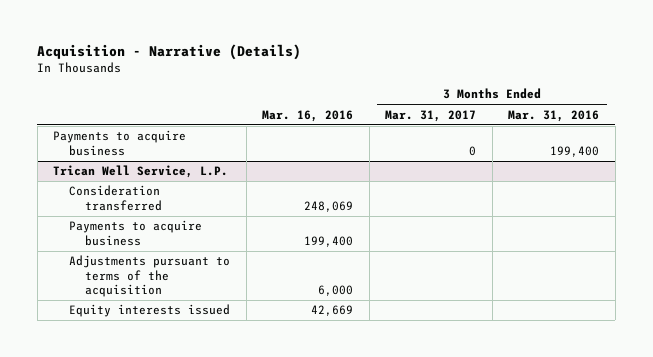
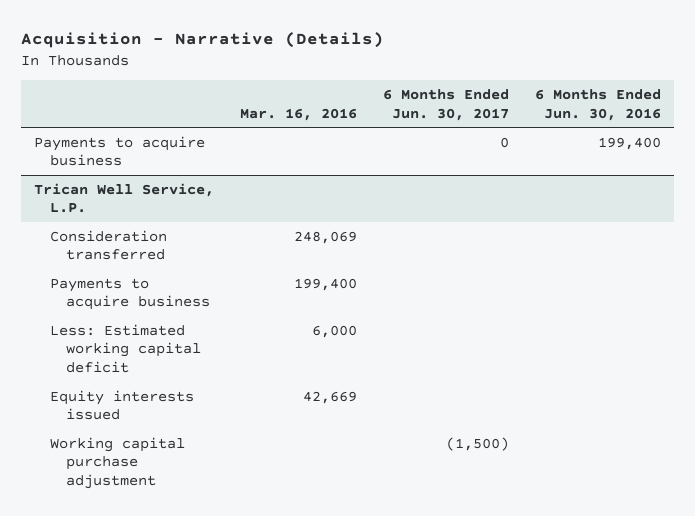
- | Mar. 16, 2016 | 3 Months Ended Mar. 31, 2017 | 3 Months Ended Mar. 31, 2016
+ | Mar. 16, 2016 | 6 Months Ended Jun. 30, 2017 | 6 Months Ended Jun. 30, 2016
@ Trican Well Service, L.P.
- Adjustments pursuant to terms of the acquisition | 6,000 | |
+ Less: Estimated working capital deficit | 6,000 | |
+ Working capital purchase adjustment | | (1,500) |

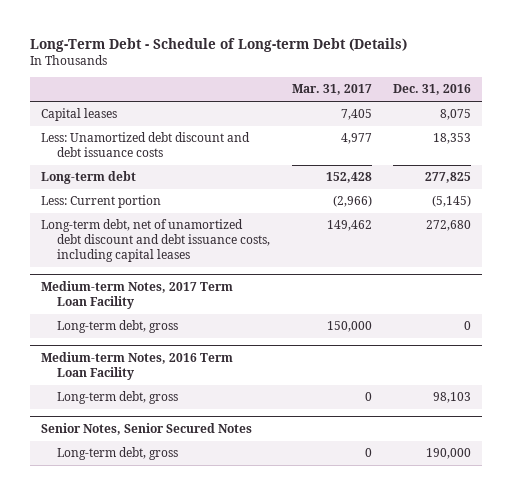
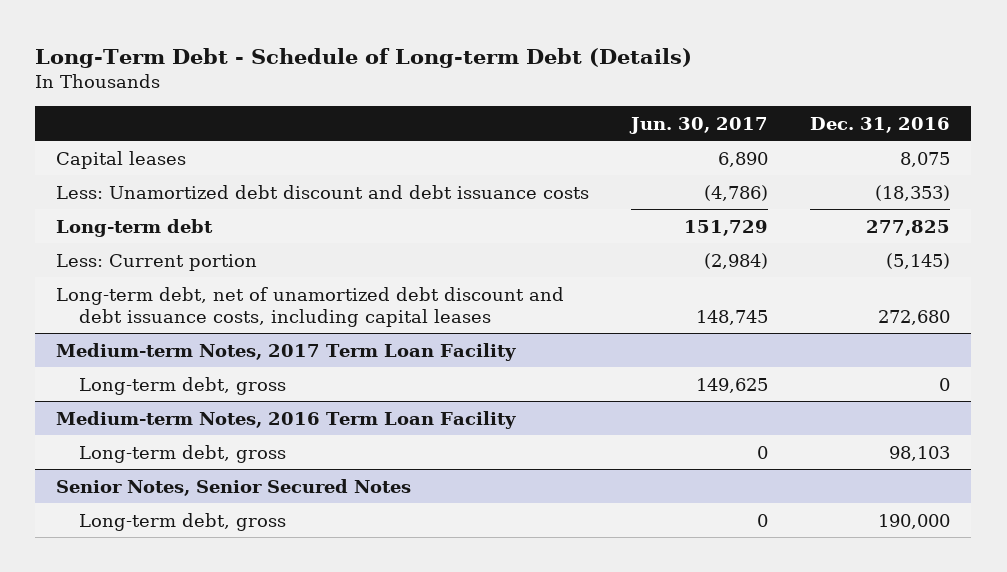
- | Mar. 31, 2017 | Dec. 31, 2016
+ | Jun. 30, 2017 | Dec. 31, 2016
- Less: Unamortized debt discount and debt issuance costs | 4,977 | 18,353
+ Less: Unamortized debt discount and debt issuance costs | (4,786) | (18,353)

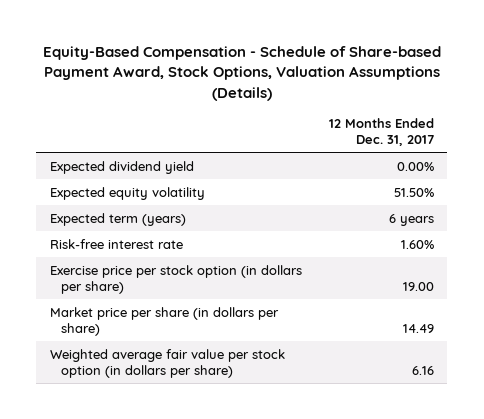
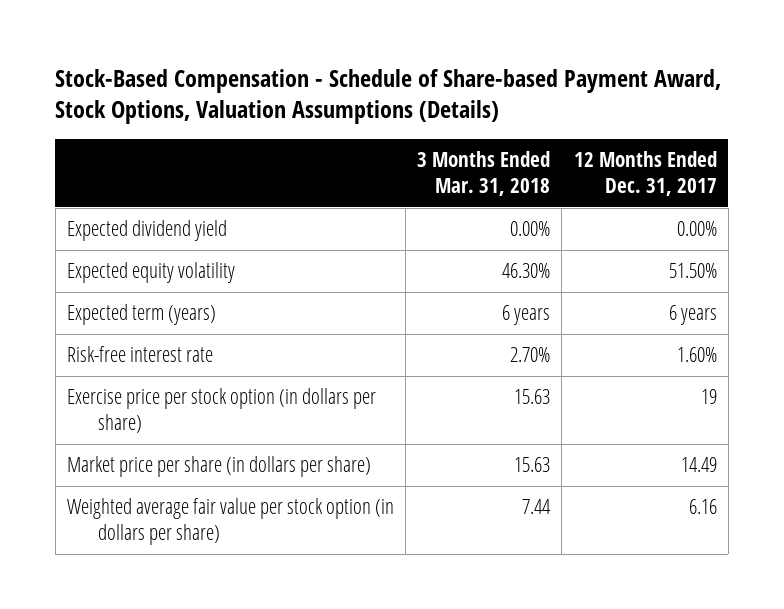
- Equity-Based Compensation - Schedule of Share-based Payment Award, Stock Options, Valuation Assumptions (Details)
+ Stock-Based Compensation - Schedule of Share-based Payment Award, Stock Options, Valuation Assumptions (Details)
- | 12 Months Ended Dec. 31, 2017
+ | 3 Months Ended Mar. 31, 2018 | 12 Months Ended Dec. 31, 2017
- Exercise price per stock option (in dollars per share) | 19.00
+ Exercise price per stock option (in dollars per share) | 15.63 | 19

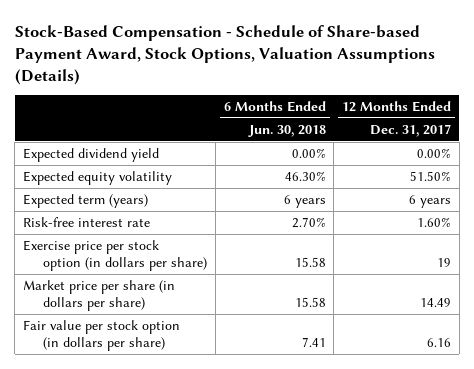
- | 3 Months Ended Mar. 31, 2018 | 12 Months Ended Dec. 31, 2017
+ | 6 Months Ended Jun. 30, 2018 | 12 Months Ended Dec. 31, 2017
- Weighted average fair value per stock option (in dollars per share) | 7.44 | 6.16
+ Fair value per stock option (in dollars per share) | 7.41 | 6.16

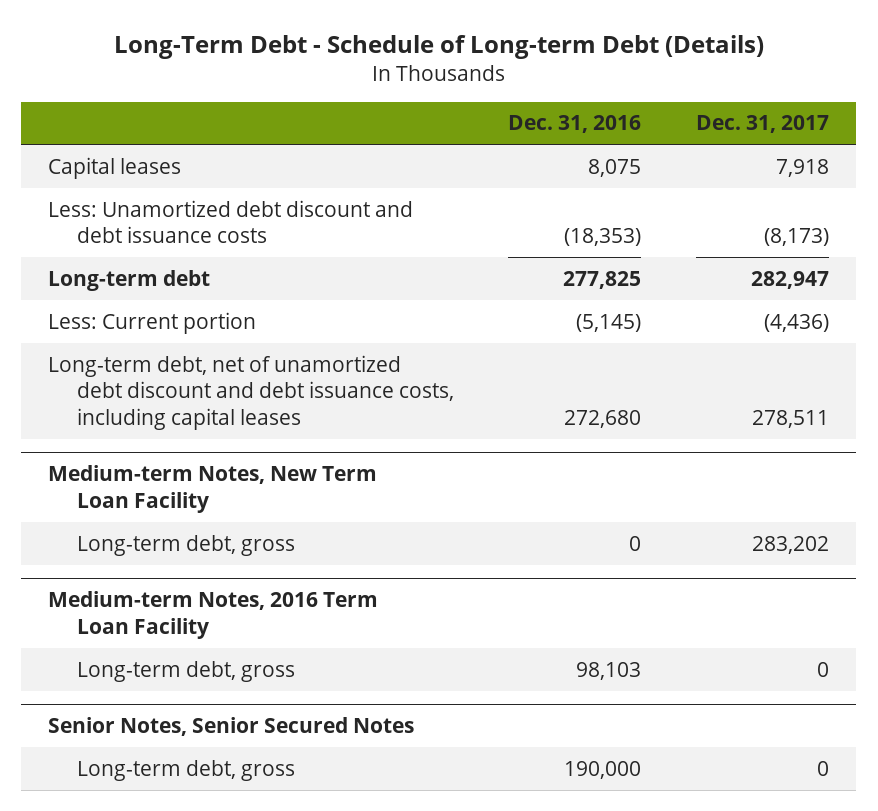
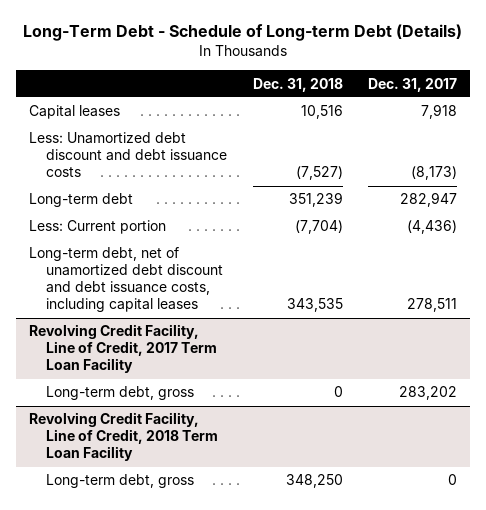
- | Dec. 31, 2016 | Dec. 31, 2017
+ | Dec. 31, 2018 | Dec. 31, 2017
- Medium-term Notes, New Term Loan Facility
+ Revolving Credit Facility, Line of Credit, 2017 Term Loan Facility
- Medium-term Notes, 2016 Term Loan Facility
- Long-term debt, gross | 98,103 | 0
- Senior Notes, Senior Secured Notes
+ Revolving Credit Facility, Line of Credit, 2018 Term Loan Facility

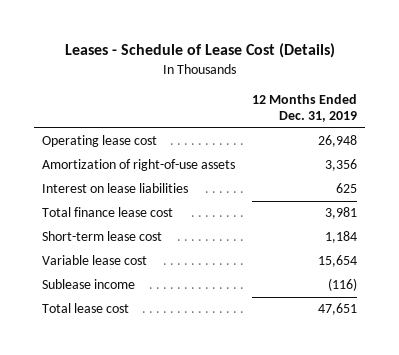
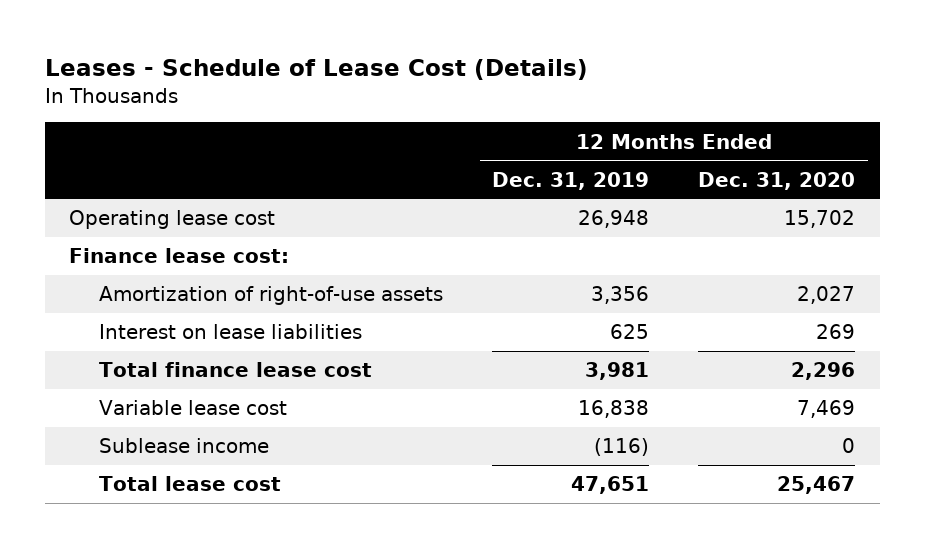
- | 12 Months Ended Dec. 31, 2019
+ | 12 Months Ended Dec. 31, 2019 | 12 Months Ended Dec. 31, 2020
+ Finance lease cost:
- Short-term lease cost | 1,184
- Variable lease cost | 15,654
+ Variable lease cost | 16,838 | 7,469

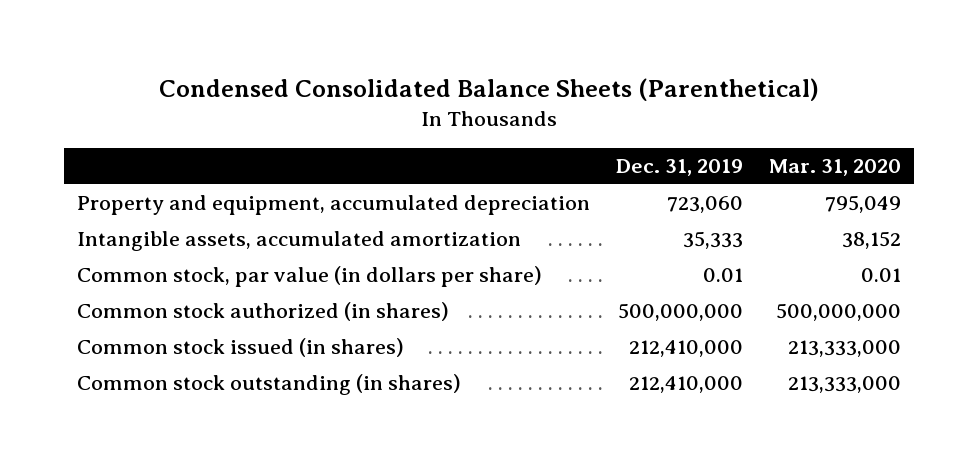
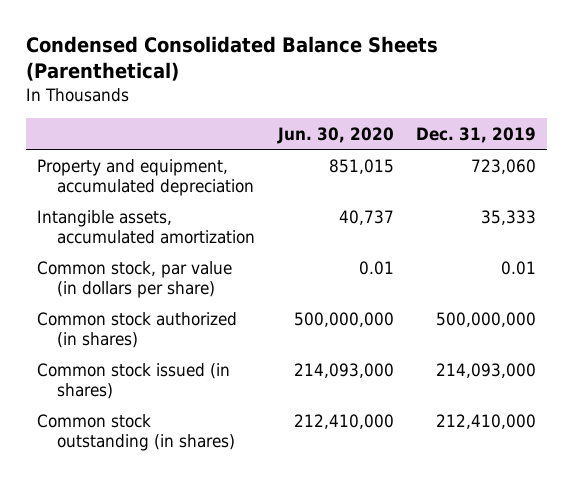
- | Dec. 31, 2019 | Mar. 31, 2020
+ | Jun. 30, 2020 | Dec. 31, 2019
- Common stock issued (in shares) | 212,410,000 | 213,333,000
+ Common stock issued (in shares) | 214,093,000 | 214,093,000

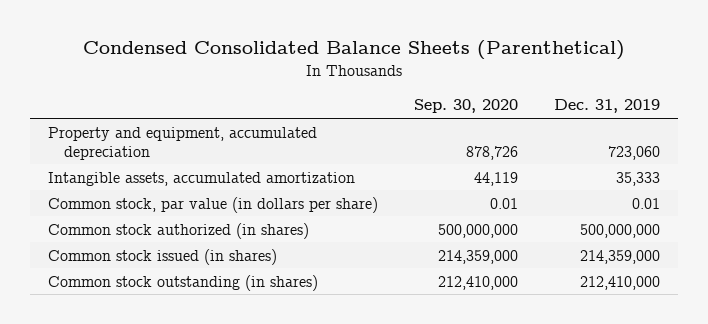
- | Jun. 30, 2020 | Dec. 31, 2019
+ | Sep. 30, 2020 | Dec. 31, 2019
- Common stock issued (in shares) | 214,093,000 | 214,093,000
+ Common stock issued (in shares) | 214,359,000 | 214,359,000

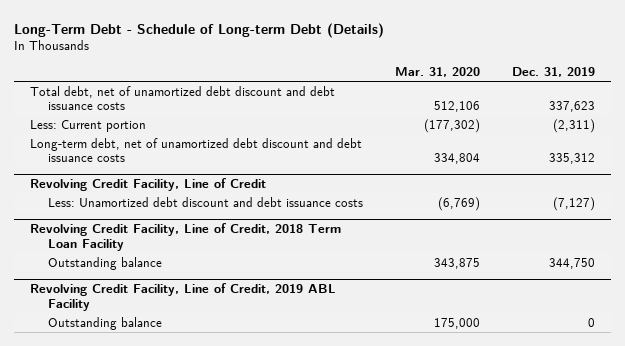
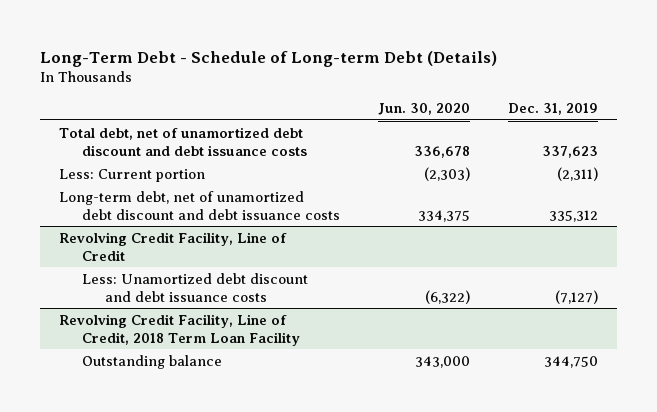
- | Mar. 31, 2020 | Dec. 31, 2019
+ | Jun. 30, 2020 | Dec. 31, 2019
- Revolving Credit Facility, Line of Credit, 2019 ABL Facility
- Outstanding balance | 175,000 | 0

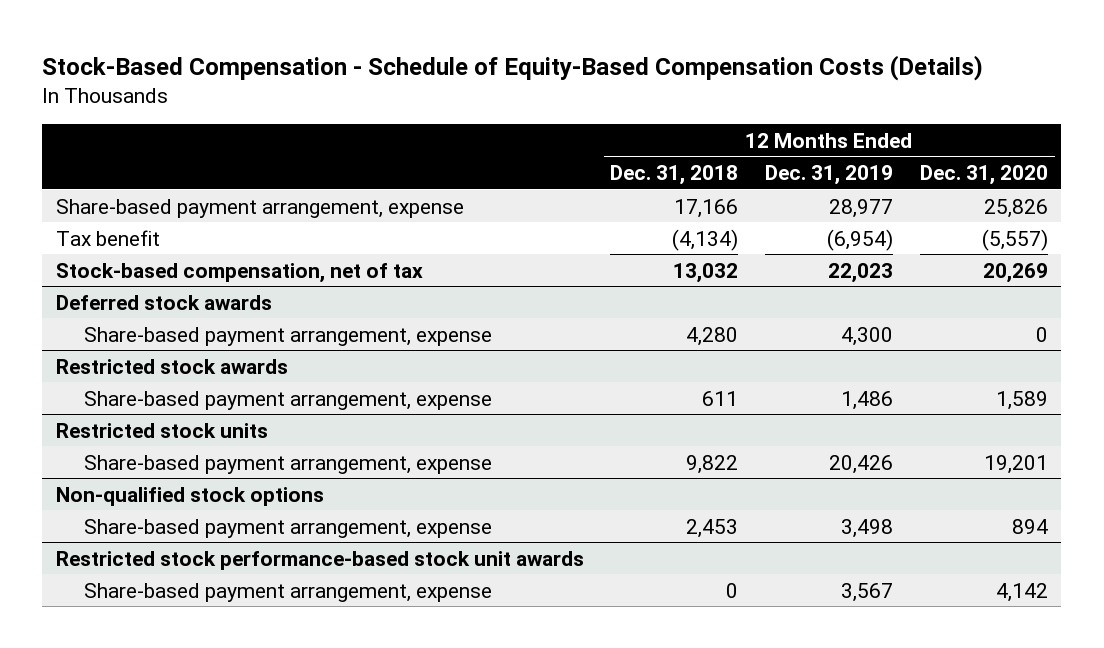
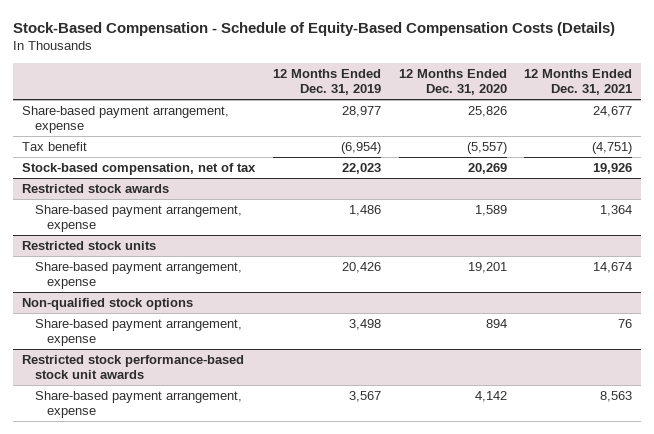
- | 12 Months Ended Dec. 31, 2018 | 12 Months Ended Dec. 31, 2019 | 12 Months Ended Dec. 31, 2020
+ | 12 Months Ended Dec. 31, 2019 | 12 Months Ended Dec. 31, 2020 | 12 Months Ended Dec. 31, 2021
- Deferred stock awards
- Share-based payment arrangement, expense | 4,280 | 4,300 | 0

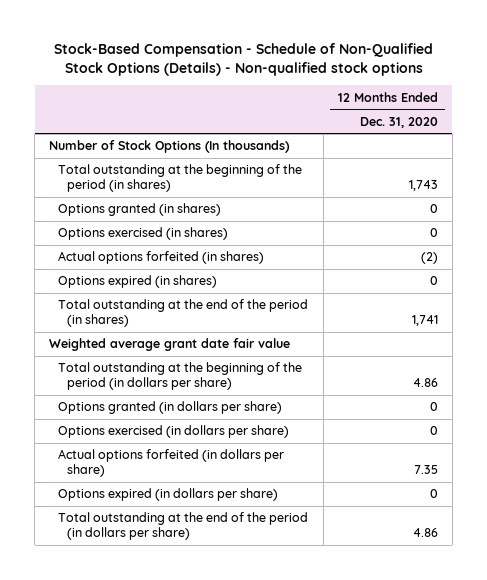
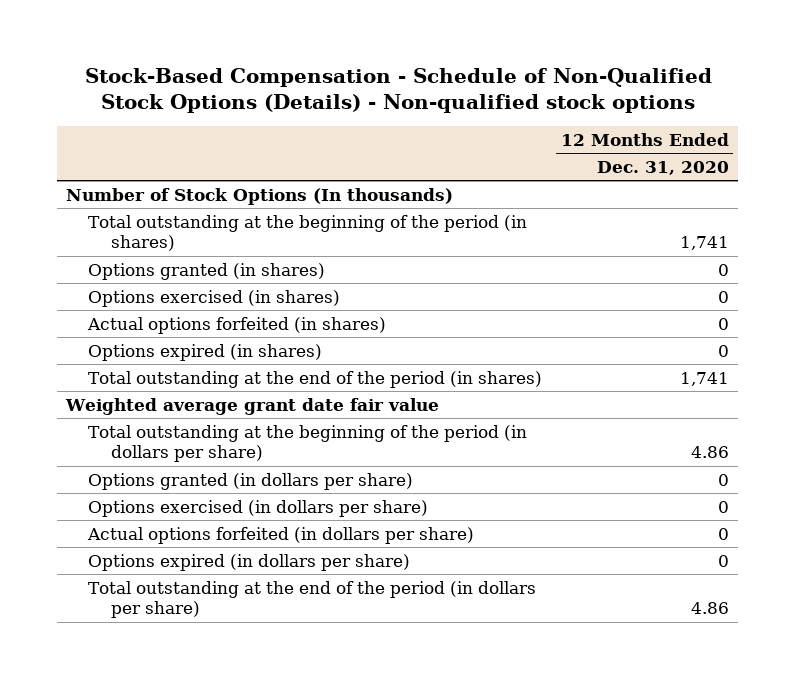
- Total outstanding at the beginning of the period (in shares) | 1,743
+ Total outstanding at the beginning of the period (in shares) | 1,741
- Actual options forfeited (in shares) | (2)
+ Actual options forfeited (in shares) | 0
- Actual options forfeited (in dollars per share) | 7.35
+ Actual options forfeited (in dollars per share) | 0

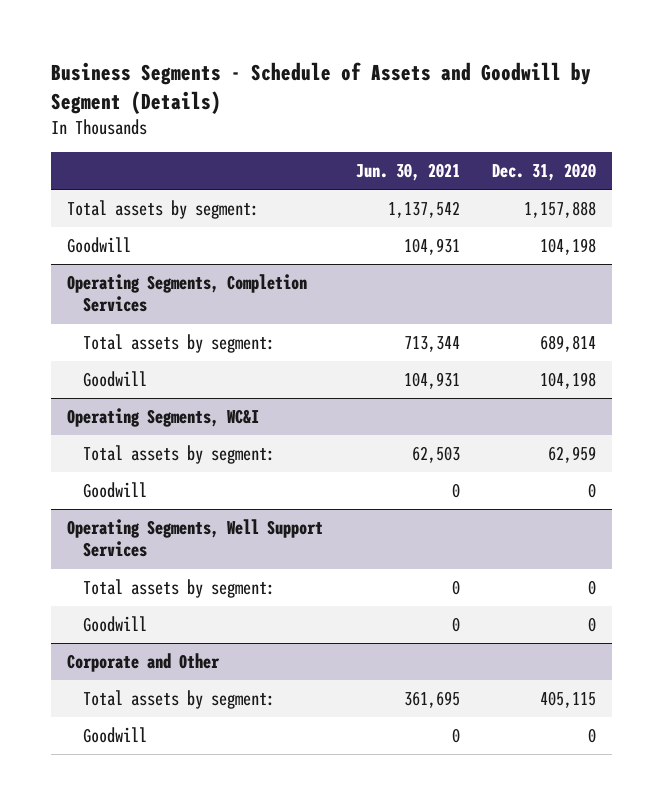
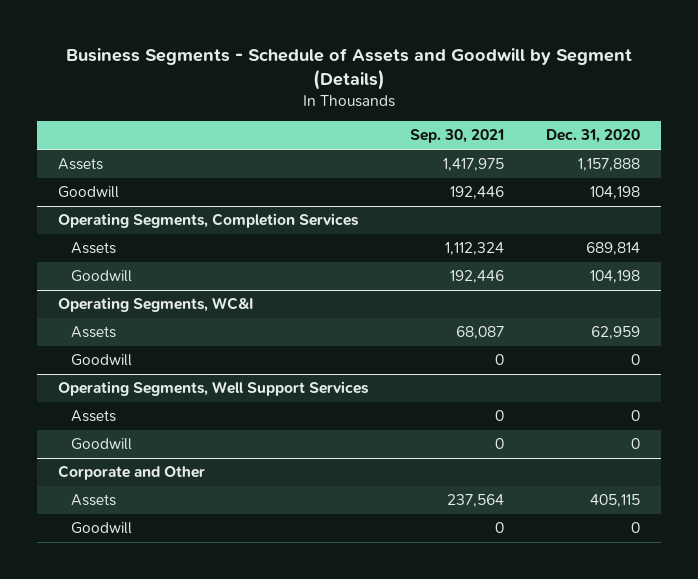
- | Jun. 30, 2021 | Dec. 31, 2020
+ | Sep. 30, 2021 | Dec. 31, 2020
- Total assets by segment: | 1,137,542 | 1,157,888
+ Assets | 1,417,975 | 1,157,888
@ Operating Segments, Completion Services
- Total assets by segment: | 713,344 | 689,814
+ Assets | 1,112,324 | 689,814
@ Operating Segments, WC&I
- Total assets by segment: | 62,503 | 62,959
+ Assets | 68,087 | 62,959
@ Operating Segments, Well Support Services
- Total assets by segment: | 0 | 0
+ Assets | 0 | 0
@ Corporate and Other
- Total assets by segment: | 361,695 | 405,115
+ Assets | 237,564 | 405,115

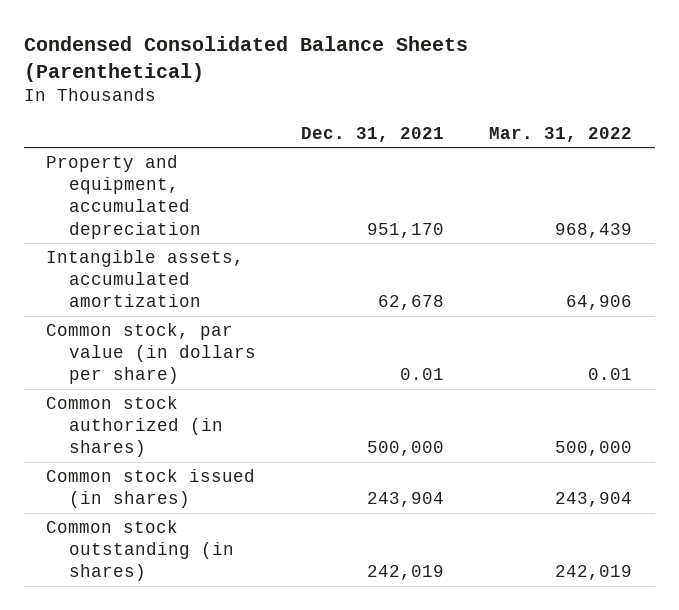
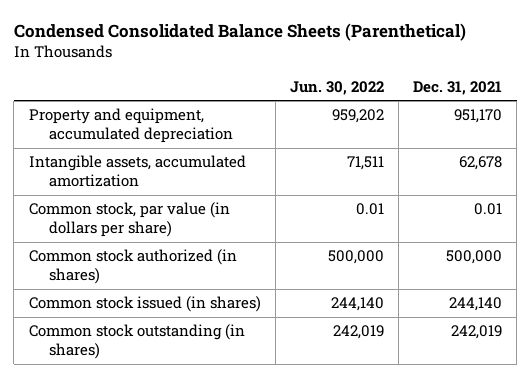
- | Dec. 31, 2021 | Mar. 31, 2022
+ | Jun. 30, 2022 | Dec. 31, 2021
- Common stock issued (in shares) | 243,904 | 243,904
+ Common stock issued (in shares) | 244,140 | 244,140

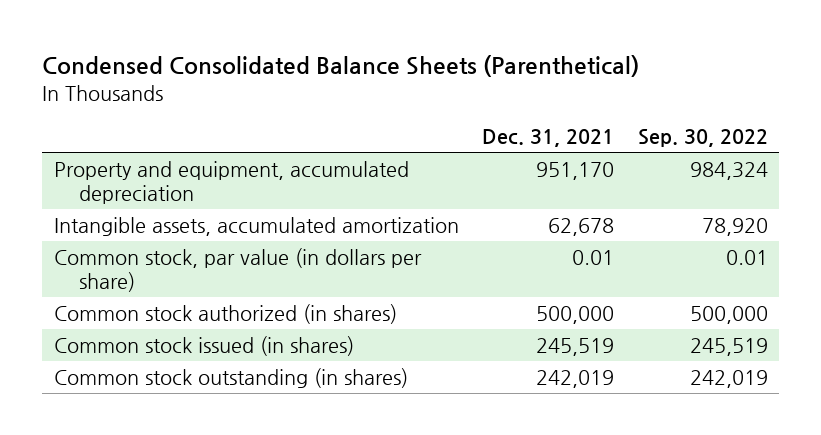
- | Jun. 30, 2022 | Dec. 31, 2021
+ | Dec. 31, 2021 | Sep. 30, 2022
- Common stock issued (in shares) | 244,140 | 244,140
+ Common stock issued (in shares) | 245,519 | 245,519

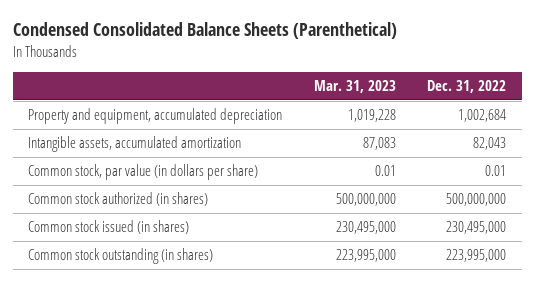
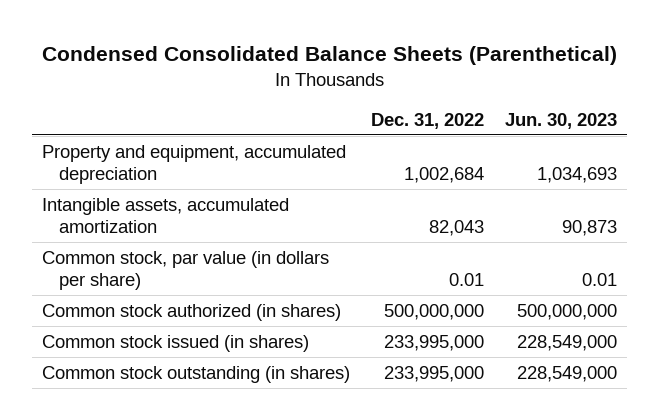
- | Mar. 31, 2023 | Dec. 31, 2022
+ | Dec. 31, 2022 | Jun. 30, 2023
- Common stock issued (in shares) | 230,495,000 | 230,495,000
- Common stock outstanding (in shares) | 223,995,000 | 223,995,000
+ Common stock issued (in shares) | 233,995,000 | 228,549,000
+ Common stock outstanding (in shares) | 233,995,000 | 228,549,000

